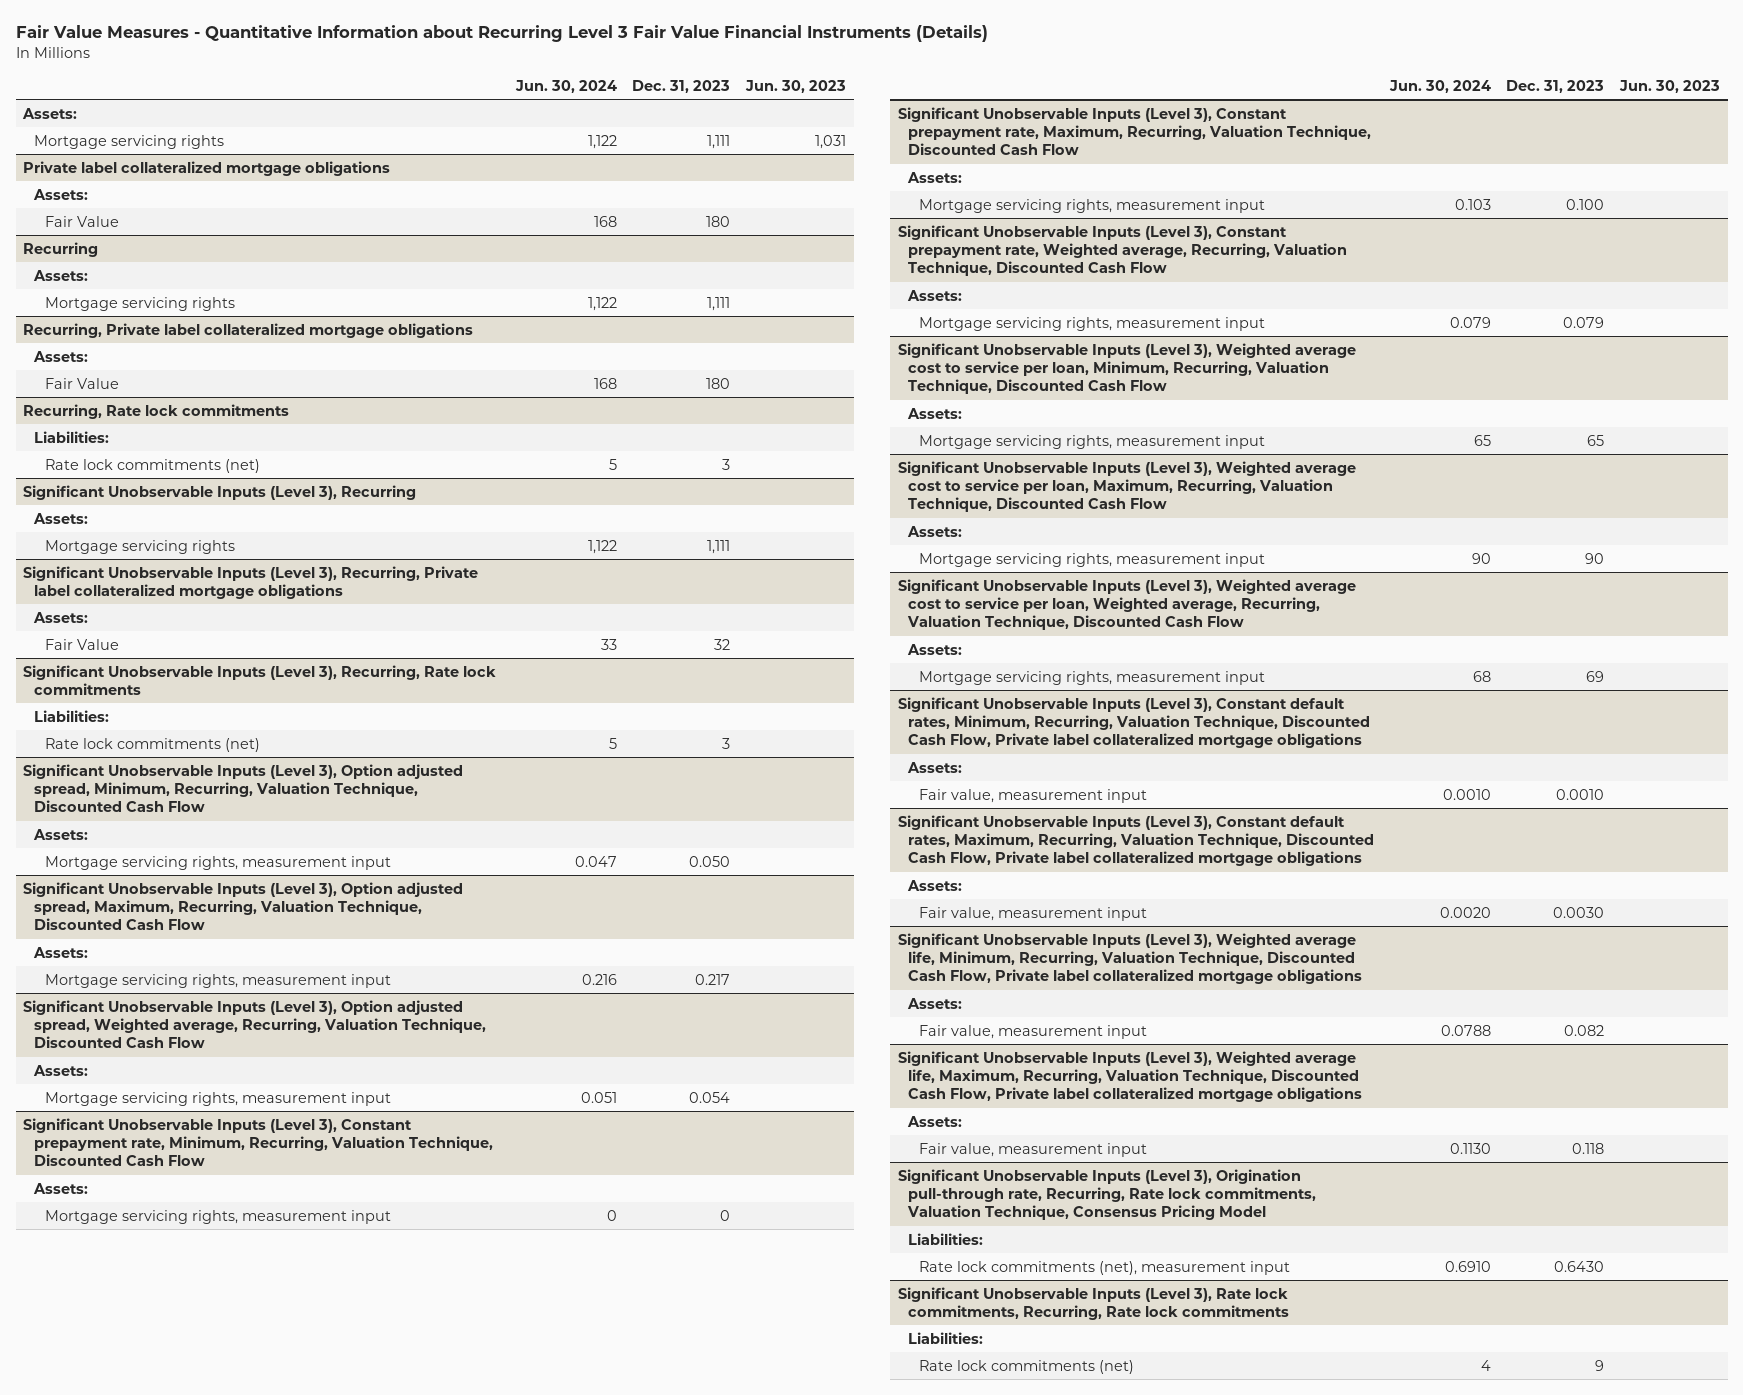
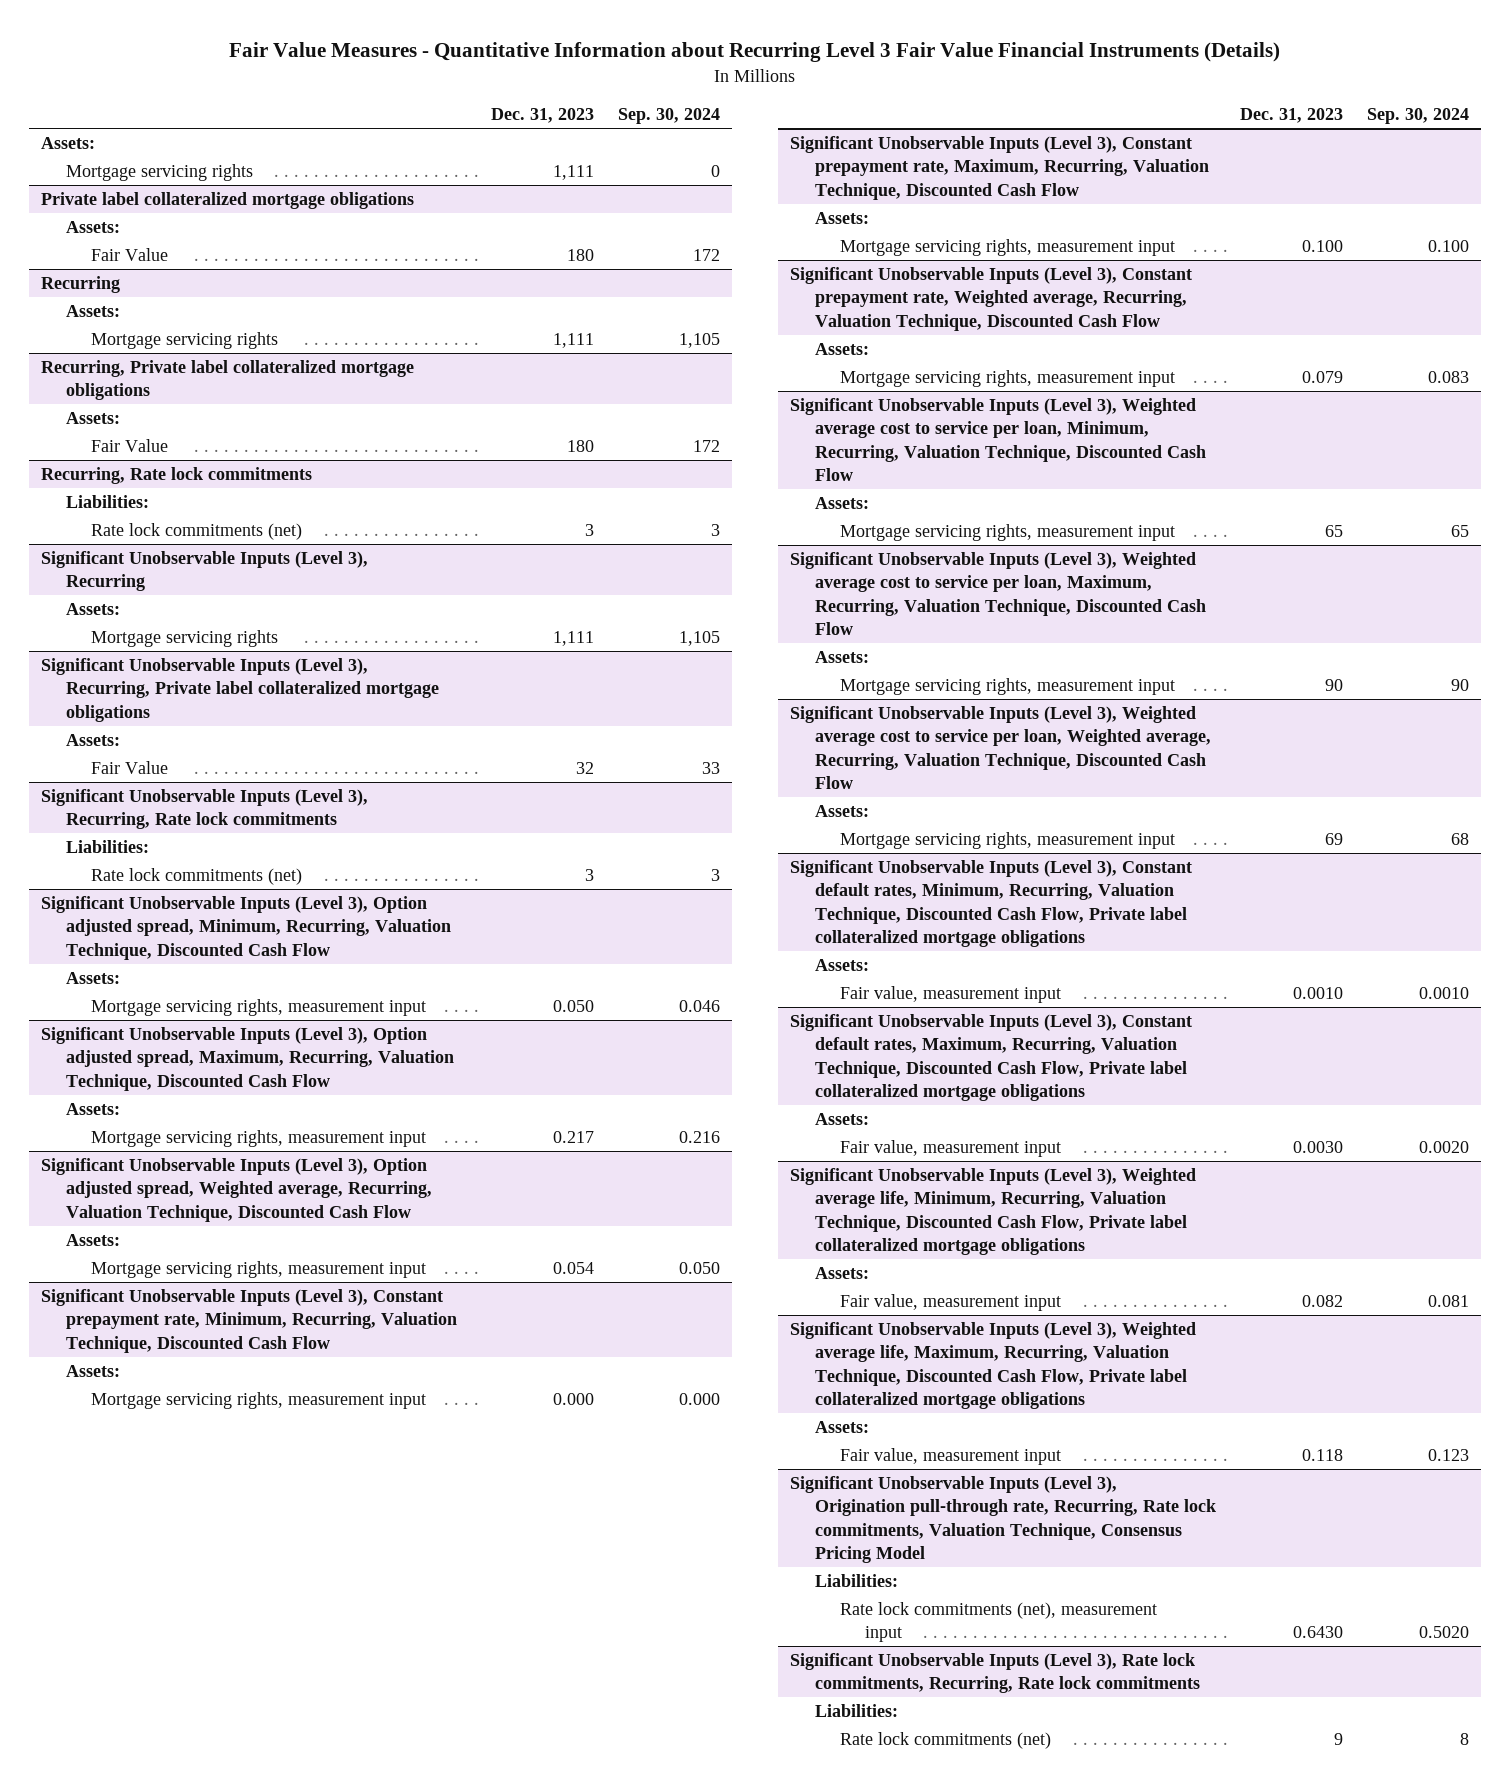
- | Jun. 30, 2024 | Dec. 31, 2023 | Jun. 30, 2023
+ | Dec. 31, 2023 | Sep. 30, 2024
@ Significant Unobservable Inputs (Level 3), Constant prepayment rate, Minimum, Recurring, Valuation Technique, Discounted Cash Flow
- Mortgage servicing rights, measurement input | 0 | 0 |
+ Mortgage servicing rights, measurement input | 0.000 | 0.000

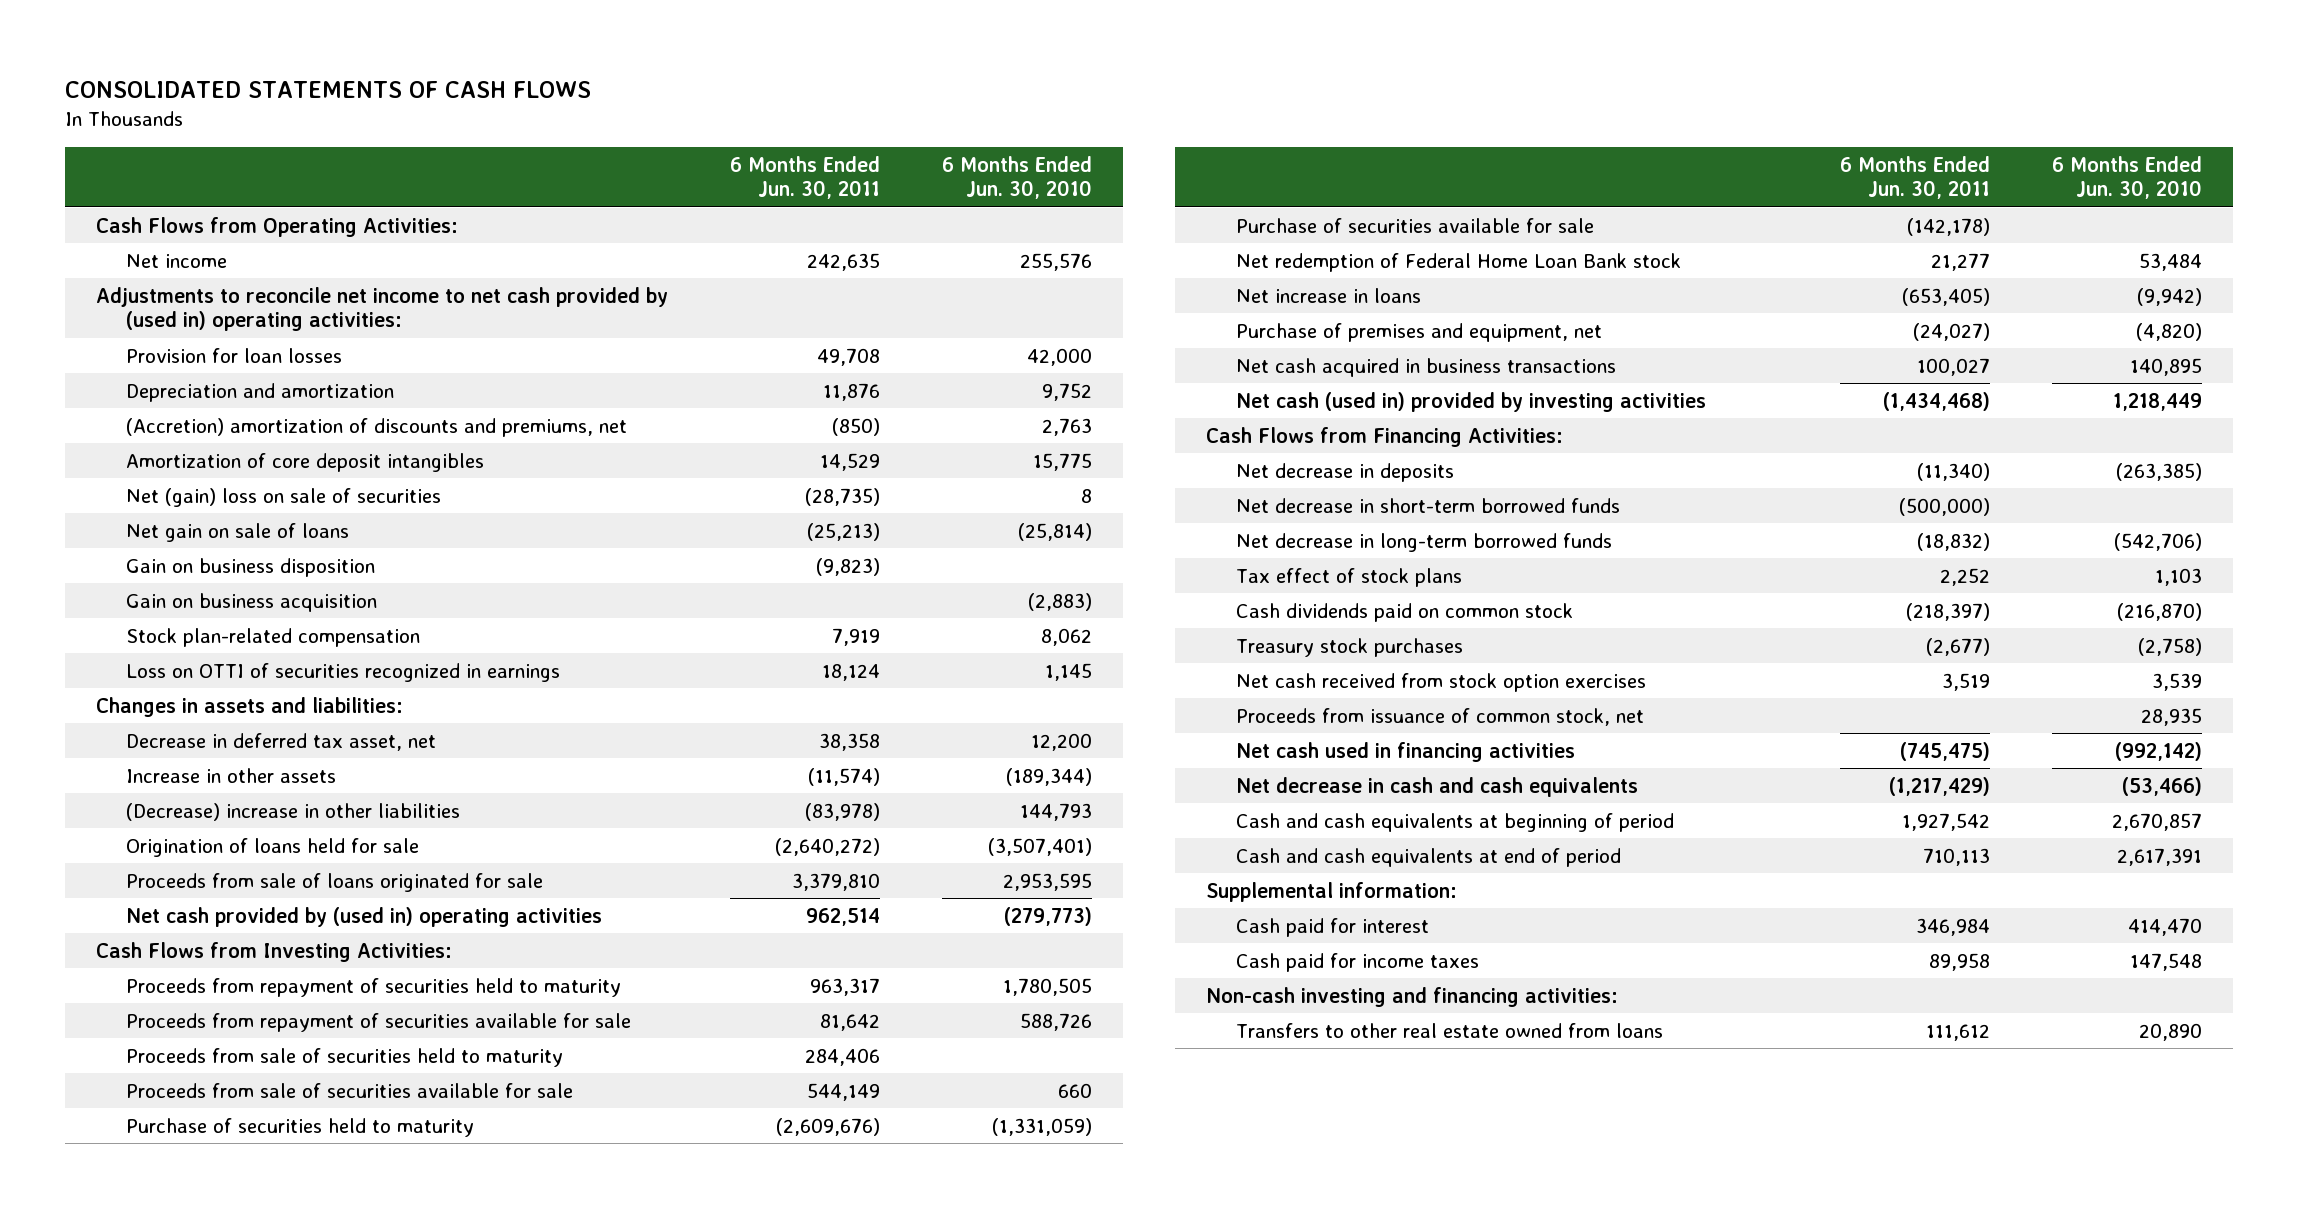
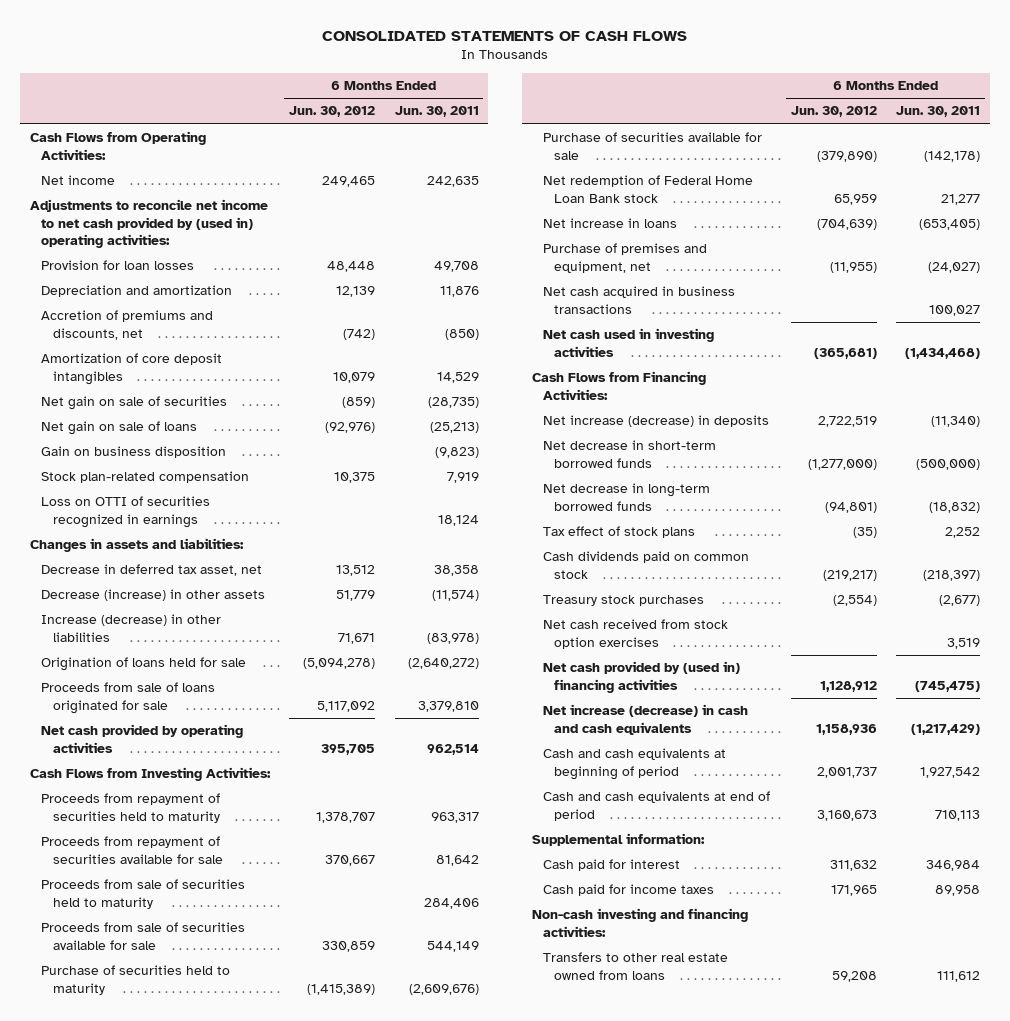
- | 6 Months Ended Jun. 30, 2011 | 6 Months Ended Jun. 30, 2010
+ | 6 Months Ended Jun. 30, 2012 | 6 Months Ended Jun. 30, 2011
- (Accretion) amortization of discounts and premiums, net | (850) | 2,763
+ Accretion of premiums and discounts, net | (742) | (850)
- Net (gain) loss on sale of securities | (28,735) | 8
+ Net gain on sale of securities | (859) | (28,735)
- Gain on business acquisition | | (2,883)
- Increase in other assets | (11,574) | (189,344)
- (Decrease) increase in other liabilities | (83,978) | 144,793
+ Decrease (increase) in other assets | 51,779 | (11,574)
+ Increase (decrease) in other liabilities | 71,671 | (83,978)
- Net cash provided by (used in) operating activities | 962,514 | (279,773)
+ Net cash provided by operating activities | 395,705 | 962,514
- Net cash (used in) provided by investing activities | (1,434,468) | 1,218,449
+ Net cash used in investing activities | (365,681) | (1,434,468)
- Net decrease in deposits | (11,340) | (263,385)
+ Net increase (decrease) in deposits | 2,722,519 | (11,340)
- Proceeds from issuance of common stock, net | | 28,935
- Net cash used in financing activities | (745,475) | (992,142)
- Net decrease in cash and cash equivalents | (1,217,429) | (53,466)
+ Net cash provided by (used in) financing activities | 1,128,912 | (745,475)
+ Net increase (decrease) in cash and cash equivalents | 1,158,936 | (1,217,429)

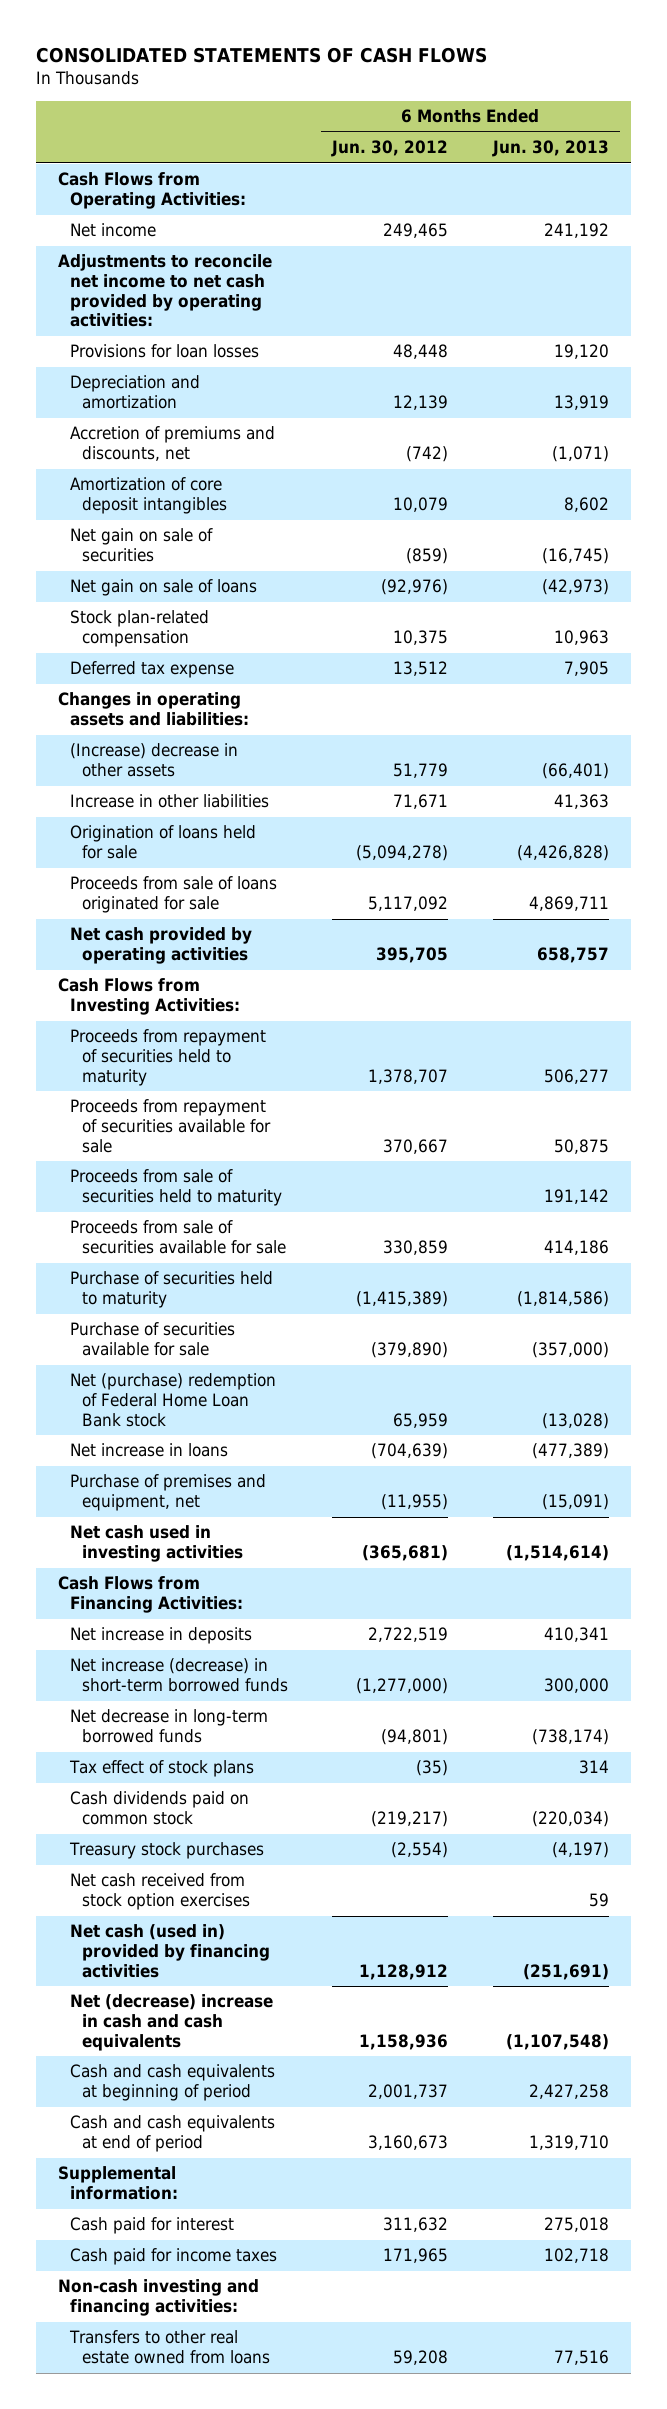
- | 6 Months Ended Jun. 30, 2012 | 6 Months Ended Jun. 30, 2011
+ | 6 Months Ended Jun. 30, 2012 | 6 Months Ended Jun. 30, 2013
- Adjustments to reconcile net income to net cash provided by (used in) operating activities:
- Provision for loan losses | 48,448 | 49,708
+ Adjustments to reconcile net income to net cash provided by operating activities:
+ Provisions for loan losses | 48,448 | 19,120
- Gain on business disposition | | (9,823)
- Loss on OTTI of securities recognized in earnings | | 18,124
- Changes in assets and liabilities:
- Decrease in deferred tax asset, net | 13,512 | 38,358
- Decrease (increase) in other assets | 51,779 | (11,574)
- Increase (decrease) in other liabilities | 71,671 | (83,978)
+ Deferred tax expense | 13,512 | 7,905
+ Changes in operating assets and liabilities:
+ (Increase) decrease in other assets | 51,779 | (66,401)
+ Increase in other liabilities | 71,671 | 41,363
- Net redemption of Federal Home Loan Bank stock | 65,959 | 21,277
+ Net (purchase) redemption of Federal Home Loan Bank stock | 65,959 | (13,028)
- Net cash acquired in business transactions | | 100,027
- Net increase (decrease) in deposits | 2,722,519 | (11,340)
- Net decrease in short-term borrowed funds | (1,277,000) | (500,000)
+ Net increase in deposits | 2,722,519 | 410,341
+ Net increase (decrease) in short-term borrowed funds | (1,277,000) | 300,000
- Net cash provided by (used in) financing activities | 1,128,912 | (745,475)
- Net increase (decrease) in cash and cash equivalents | 1,158,936 | (1,217,429)
+ Net cash (used in) provided by financing activities | 1,128,912 | (251,691)
+ Net (decrease) increase in cash and cash equivalents | 1,158,936 | (1,107,548)

